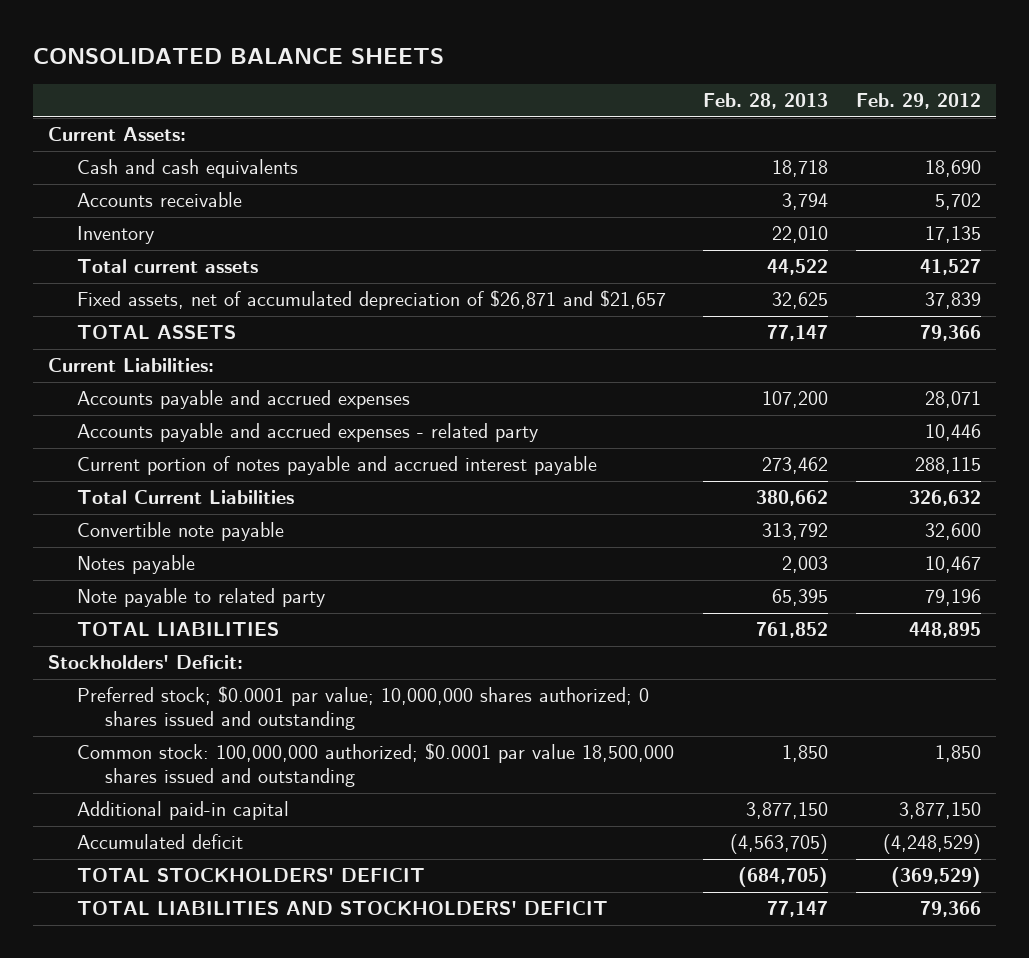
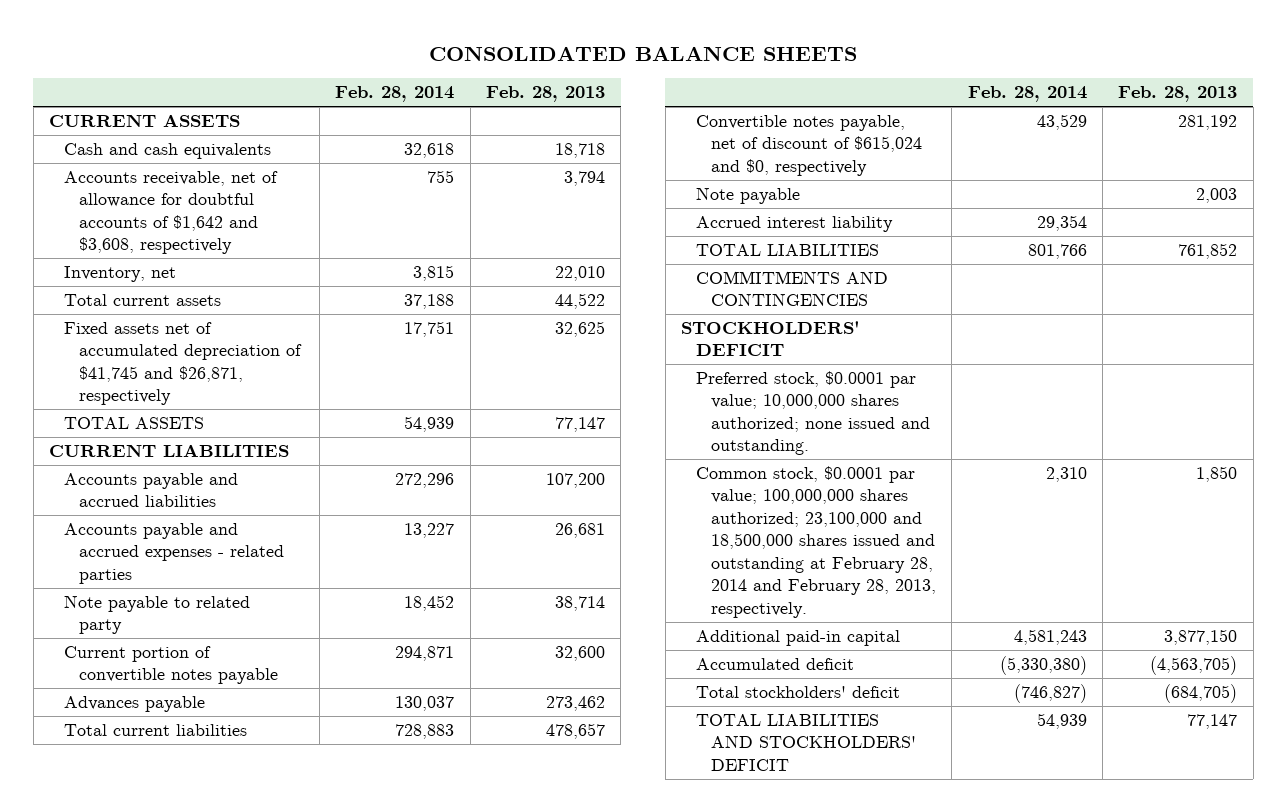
- | Feb. 28, 2013 | Feb. 29, 2012
+ | Feb. 28, 2014 | Feb. 28, 2013
- Current Assets:
+ CURRENT ASSETS
- Accounts receivable | 3,794 | 5,702
- Inventory | 22,010 | 17,135
+ Accounts receivable, net of allowance for doubtful accounts of $1,642 and $3,608, respectively | 755 | 3,794
+ Inventory, net | 3,815 | 22,010
- Fixed assets, net of accumulated depreciation of $26,871 and $21,657 | 32,625 | 37,839
+ Fixed assets net of accumulated depreciation of $41,745 and $26,871, respectively | 17,751 | 32,625
- Current Liabilities:
- Accounts payable and accrued expenses | 107,200 | 28,071
- Accounts payable and accrued expenses - related party | | 10,446
- Current portion of notes payable and accrued interest payable | 273,462 | 288,115
- Total Current Liabilities | 380,662 | 326,632
- Convertible note payable | 313,792 | 32,600
- Notes payable | 2,003 | 10,467
- Note payable to related party | 65,395 | 79,196
+ CURRENT LIABILITIES
+ Accounts payable and accrued liabilities | 272,296 | 107,200
+ Accounts payable and accrued expenses - related parties | 13,227 | 26,681
+ Note payable to related party | 18,452 | 38,714
+ Current portion of convertible notes payable | 294,871 | 32,600
+ Advances payable | 130,037 | 273,462
+ Total current liabilities | 728,883 | 478,657
+ Convertible notes payable, net of discount of $615,024 and $0, respectively | 43,529 | 281,192
+ Note payable | | 2,003
+ Accrued interest liability | 29,354 |
- Stockholders' Deficit:
- Preferred stock; $0.0001 par value; 10,000,000 shares authorized; 0 shares issued and outstanding
- Common stock: 100,000,000 authorized; $0.0001 par value 18,500,000 shares issued and outstanding | 1,850 | 1,850
+ COMMITMENTS AND CONTINGENCIES
+ STOCKHOLDERS' DEFICIT
+ Preferred stock, $0.0001 par value; 10,000,000 shares authorized; none issued and outstanding.
+ Common stock, $0.0001 par value; 100,000,000 shares authorized; 23,100,000 and 18,500,000 shares issued and outstanding at February 28, 2014 and February 28, 2013, respectively. | 2,310 | 1,850
- TOTAL STOCKHOLDERS' DEFICIT | (684,705) | (369,529)
+ Total stockholders' deficit | (746,827) | (684,705)

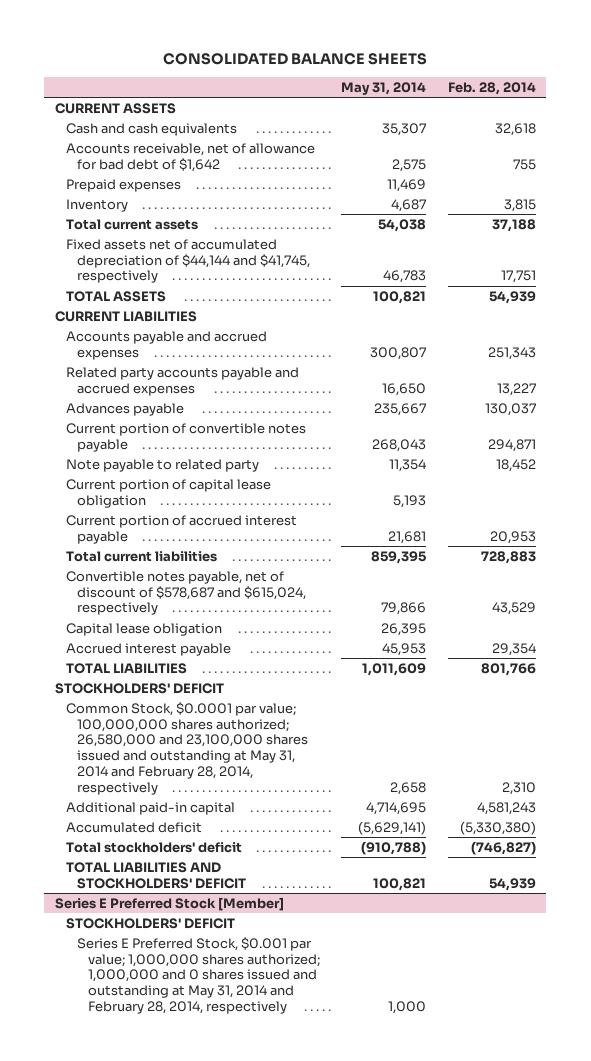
- | Feb. 28, 2014 | Feb. 28, 2013
+ | May 31, 2014 | Feb. 28, 2014
- Accounts receivable, net of allowance for doubtful accounts of $1,642 and $3,608, respectively | 755 | 3,794
- Inventory, net | 3,815 | 22,010
+ Accounts receivable, net of allowance for bad debt of $1,642 | 2,575 | 755
+ Prepaid expenses | 11,469 |
+ Inventory | 4,687 | 3,815
- Fixed assets net of accumulated depreciation of $41,745 and $26,871, respectively | 17,751 | 32,625
+ Fixed assets net of accumulated depreciation of $44,144 and $41,745, respectively | 46,783 | 17,751
- Accounts payable and accrued liabilities | 272,296 | 107,200
- Accounts payable and accrued expenses - related parties | 13,227 | 26,681
+ Accounts payable and accrued expenses | 300,807 | 251,343
+ Related party accounts payable and accrued expenses | 16,650 | 13,227
moved down: Current portion of convertible notes payable | 268,043 | 294,871
moved down: Note payable to related party | 11,354 | 18,452
+ Current portion of capital lease obligation | 5,193 |
+ Current portion of accrued interest payable | 21,681 | 20,953
- Convertible notes payable, net of discount of $615,024 and $0, respectively | 43,529 | 281,192
- Note payable | | 2,003
- Accrued interest liability | 29,354 |
+ Convertible notes payable, net of discount of $578,687 and $615,024, respectively | 79,866 | 43,529
+ Capital lease obligation | 26,395 |
+ Accrued interest payable | 45,953 | 29,354
- COMMITMENTS AND CONTINGENCIES
- Preferred stock, $0.0001 par value; 10,000,000 shares authorized; none issued and outstanding.
- Common stock, $0.0001 par value; 100,000,000 shares authorized; 23,100,000 and 18,500,000 shares issued and outstanding at February 28, 2014 and February 28, 2013, respectively. | 2,310 | 1,850
+ Common Stock, $0.0001 par value; 100,000,000 shares authorized; 26,580,000 and 23,100,000 shares issued and outstanding at May 31, 2014 and February 28, 2014, respectively | 2,658 | 2,310
+ Series E Preferred Stock [Member]
+ STOCKHOLDERS' DEFICIT
+ Series E Preferred Stock, $0.001 par value; 1,000,000 shares authorized; 1,000,000 and 0 shares issued and outstanding at May 31, 2014 and February 28, 2014, respectively | 1,000 |

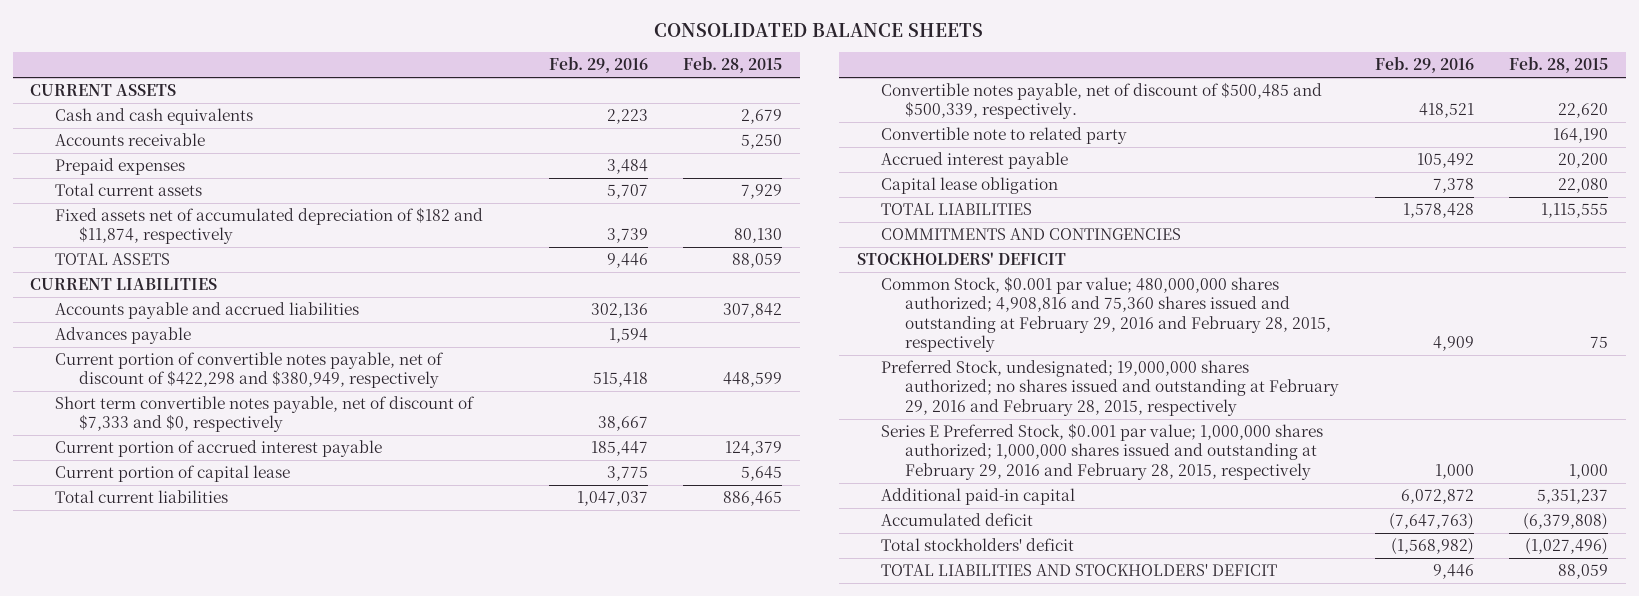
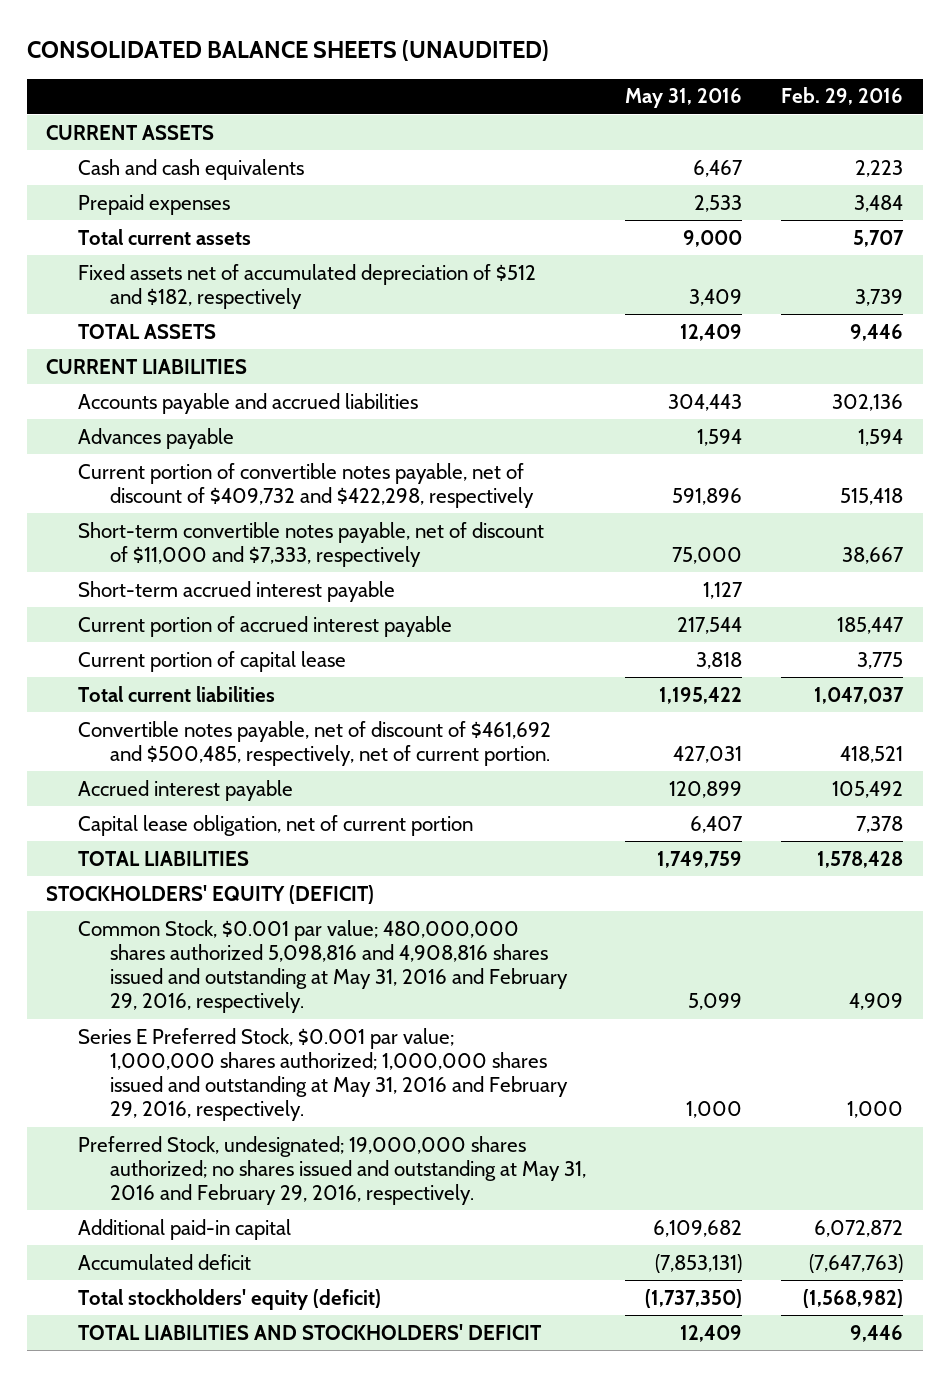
- CONSOLIDATED BALANCE SHEETS
+ CONSOLIDATED BALANCE SHEETS (UNAUDITED)
- | Feb. 29, 2016 | Feb. 28, 2015
+ | May 31, 2016 | Feb. 29, 2016
- Accounts receivable | | 5,250
- Fixed assets net of accumulated depreciation of $182 and $11,874, respectively | 3,739 | 80,130
+ Fixed assets net of accumulated depreciation of $512 and $182, respectively | 3,409 | 3,739
- Current portion of convertible notes payable, net of discount of $422,298 and $380,949, respectively | 515,418 | 448,599
- Short term convertible notes payable, net of discount of $7,333 and $0, respectively | 38,667 |
+ Current portion of convertible notes payable, net of discount of $409,732 and $422,298, respectively | 591,896 | 515,418
+ Short-term convertible notes payable, net of discount of $11,000 and $7,333, respectively | 75,000 | 38,667
+ Short-term accrued interest payable | 1,127 |
- Convertible notes payable, net of discount of $500,485 and $500,339, respectively. | 418,521 | 22,620
- Convertible note to related party | | 164,190
+ Convertible notes payable, net of discount of $461,692 and $500,485, respectively, net of current portion. | 427,031 | 418,521
- Capital lease obligation | 7,378 | 22,080
+ Capital lease obligation, net of current portion | 6,407 | 7,378
- COMMITMENTS AND CONTINGENCIES
- STOCKHOLDERS' DEFICIT
- Common Stock, $0.001 par value; 480,000,000 shares authorized; 4,908,816 and 75,360 shares issued and outstanding at February 29, 2016 and February 28, 2015, respectively | 4,909 | 75
- Preferred Stock, undesignated; 19,000,000 shares authorized; no shares issued and outstanding at February 29, 2016 and February 28, 2015, respectively
- Series E Preferred Stock, $0.001 par value; 1,000,000 shares authorized; 1,000,000 shares issued and outstanding at February 29, 2016 and February 28, 2015, respectively | 1,000 | 1,000
+ STOCKHOLDERS' EQUITY (DEFICIT)
+ Common Stock, $0.001 par value; 480,000,000 shares authorized 5,098,816 and 4,908,816 shares issued and outstanding at May 31, 2016 and February 29, 2016, respectively. | 5,099 | 4,909
+ Series E Preferred Stock, $0.001 par value; 1,000,000 shares authorized; 1,000,000 shares issued and outstanding at May 31, 2016 and February 29, 2016, respectively. | 1,000 | 1,000
+ Preferred Stock, undesignated; 19,000,000 shares authorized; no shares issued and outstanding at May 31, 2016 and February 29, 2016, respectively.
- Total stockholders' deficit | (1,568,982) | (1,027,496)
+ Total stockholders' equity (deficit) | (1,737,350) | (1,568,982)

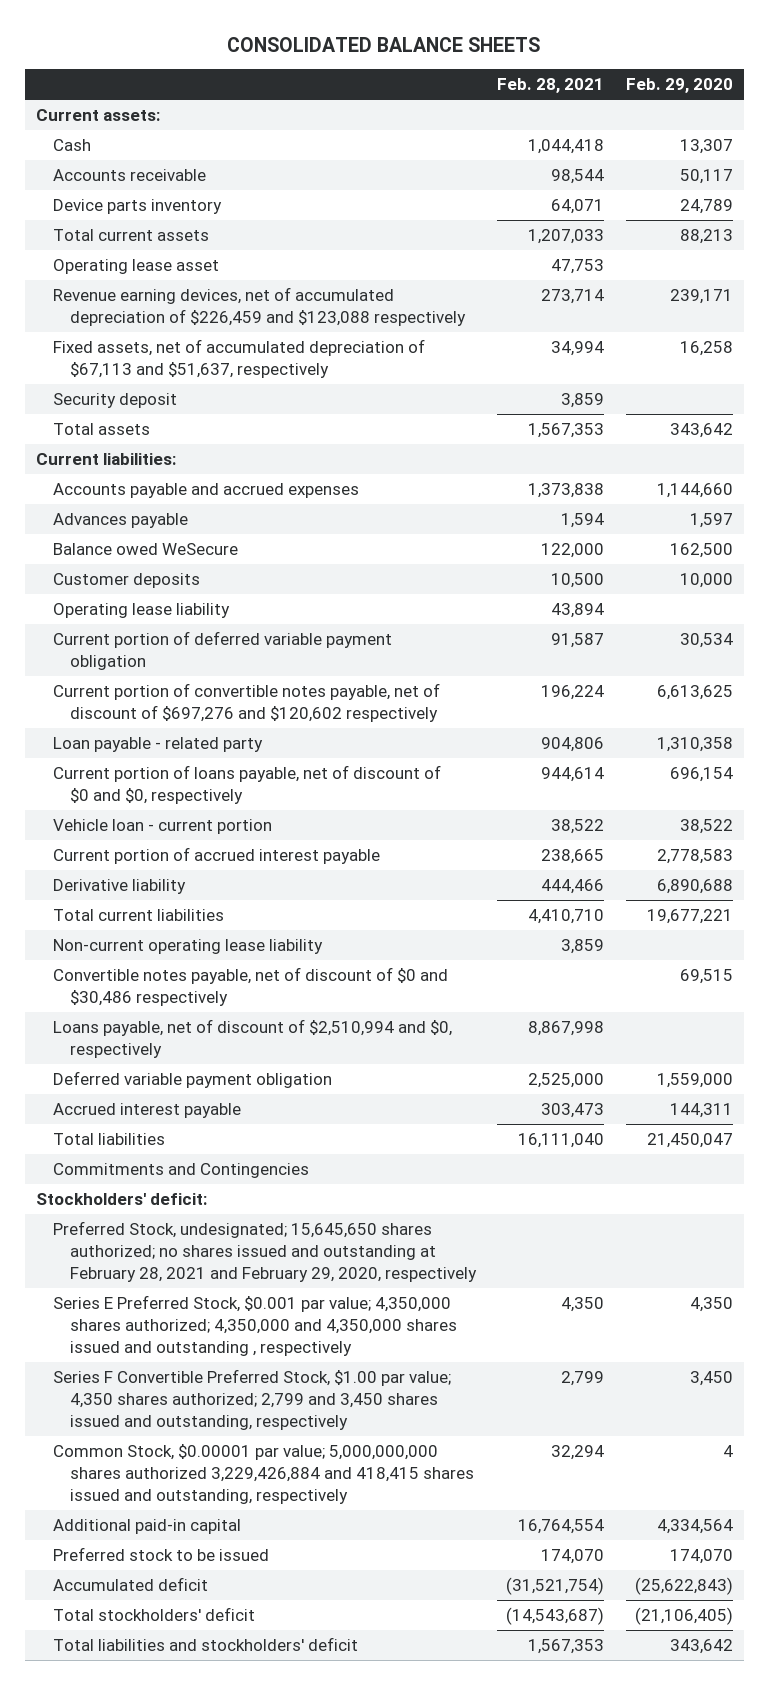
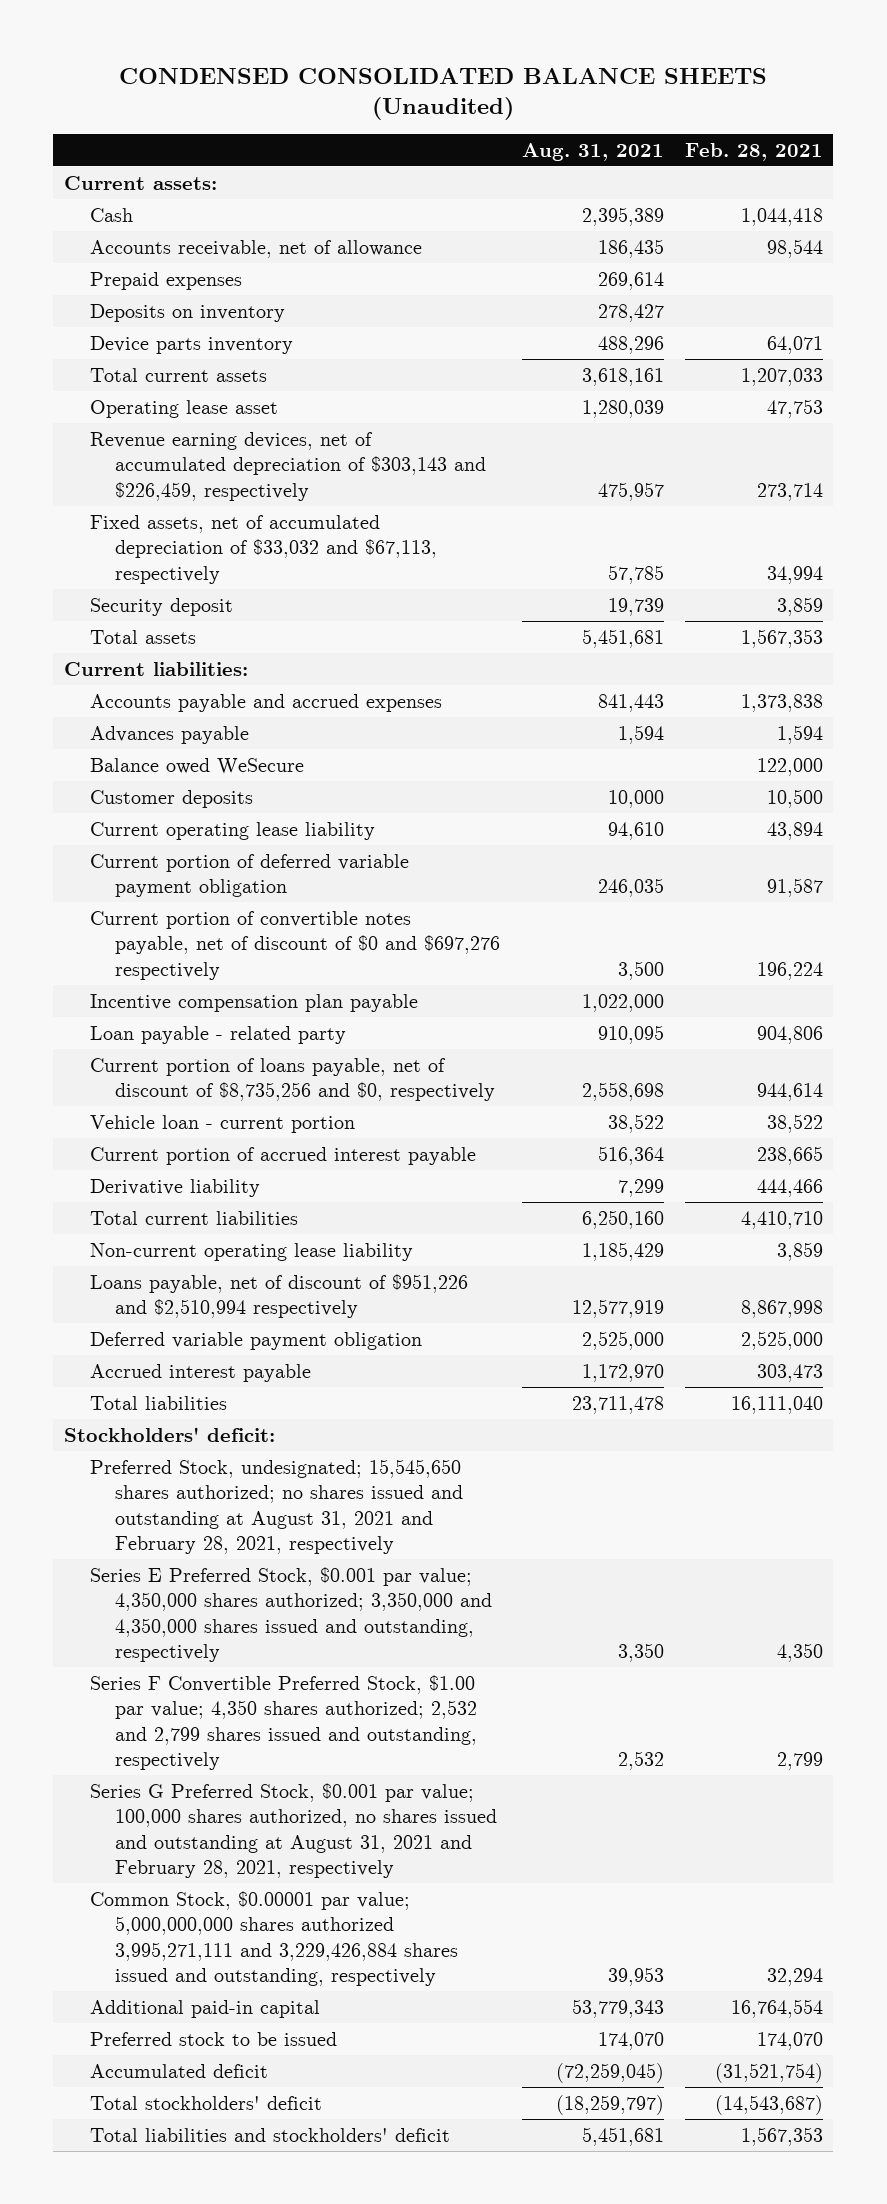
- CONSOLIDATED BALANCE SHEETS
+ CONDENSED CONSOLIDATED BALANCE SHEETS (Unaudited)
- | Feb. 28, 2021 | Feb. 29, 2020
+ | Aug. 31, 2021 | Feb. 28, 2021
- Accounts receivable | 98,544 | 50,117
+ Accounts receivable, net of allowance | 186,435 | 98,544
+ Prepaid expenses | 269,614 |
+ Deposits on inventory | 278,427 |
- Revenue earning devices, net of accumulated depreciation of $226,459 and $123,088 respectively | 273,714 | 239,171
- Fixed assets, net of accumulated depreciation of $67,113 and $51,637, respectively | 34,994 | 16,258
+ Revenue earning devices, net of accumulated depreciation of $303,143 and $226,459, respectively | 475,957 | 273,714
+ Fixed assets, net of accumulated depreciation of $33,032 and $67,113, respectively | 57,785 | 34,994
- Operating lease liability | 43,894 |
+ Current operating lease liability | 94,610 | 43,894
- Current portion of convertible notes payable, net of discount of $697,276 and $120,602 respectively | 196,224 | 6,613,625
+ Current portion of convertible notes payable, net of discount of $0 and $697,276 respectively | 3,500 | 196,224
+ Incentive compensation plan payable | 1,022,000 |
- Current portion of loans payable, net of discount of $0 and $0, respectively | 944,614 | 696,154
+ Current portion of loans payable, net of discount of $8,735,256 and $0, respectively | 2,558,698 | 944,614
- Convertible notes payable, net of discount of $0 and $30,486 respectively | | 69,515
- Loans payable, net of discount of $2,510,994 and $0, respectively | 8,867,998 |
+ Loans payable, net of discount of $951,226 and $2,510,994 respectively | 12,577,919 | 8,867,998
- Commitments and Contingencies
- Preferred Stock, undesignated; 15,645,650 shares authorized; no shares issued and outstanding at February 28, 2021 and February 29, 2020, respectively
- Series E Preferred Stock, $0.001 par value; 4,350,000 shares authorized; 4,350,000 and 4,350,000 shares issued and outstanding , respectively | 4,350 | 4,350
- Series F Convertible Preferred Stock, $1.00 par value; 4,350 shares authorized; 2,799 and 3,450 shares issued and outstanding, respectively | 2,799 | 3,450
- Common Stock, $0.00001 par value; 5,000,000,000 shares authorized 3,229,426,884 and 418,415 shares issued and outstanding, respectively | 32,294 | 4
+ Preferred Stock, undesignated; 15,545,650 shares authorized; no shares issued and outstanding at August 31, 2021 and February 28, 2021, respectively
+ Series E Preferred Stock, $0.001 par value; 4,350,000 shares authorized; 3,350,000 and 4,350,000 shares issued and outstanding, respectively | 3,350 | 4,350
+ Series F Convertible Preferred Stock, $1.00 par value; 4,350 shares authorized; 2,532 and 2,799 shares issued and outstanding, respectively | 2,532 | 2,799
+ Series G Preferred Stock, $0.001 par value; 100,000 shares authorized, no shares issued and outstanding at August 31, 2021 and February 28, 2021, respectively
+ Common Stock, $0.00001 par value; 5,000,000,000 shares authorized 3,995,271,111 and 3,229,426,884 shares issued and outstanding, respectively | 39,953 | 32,294

